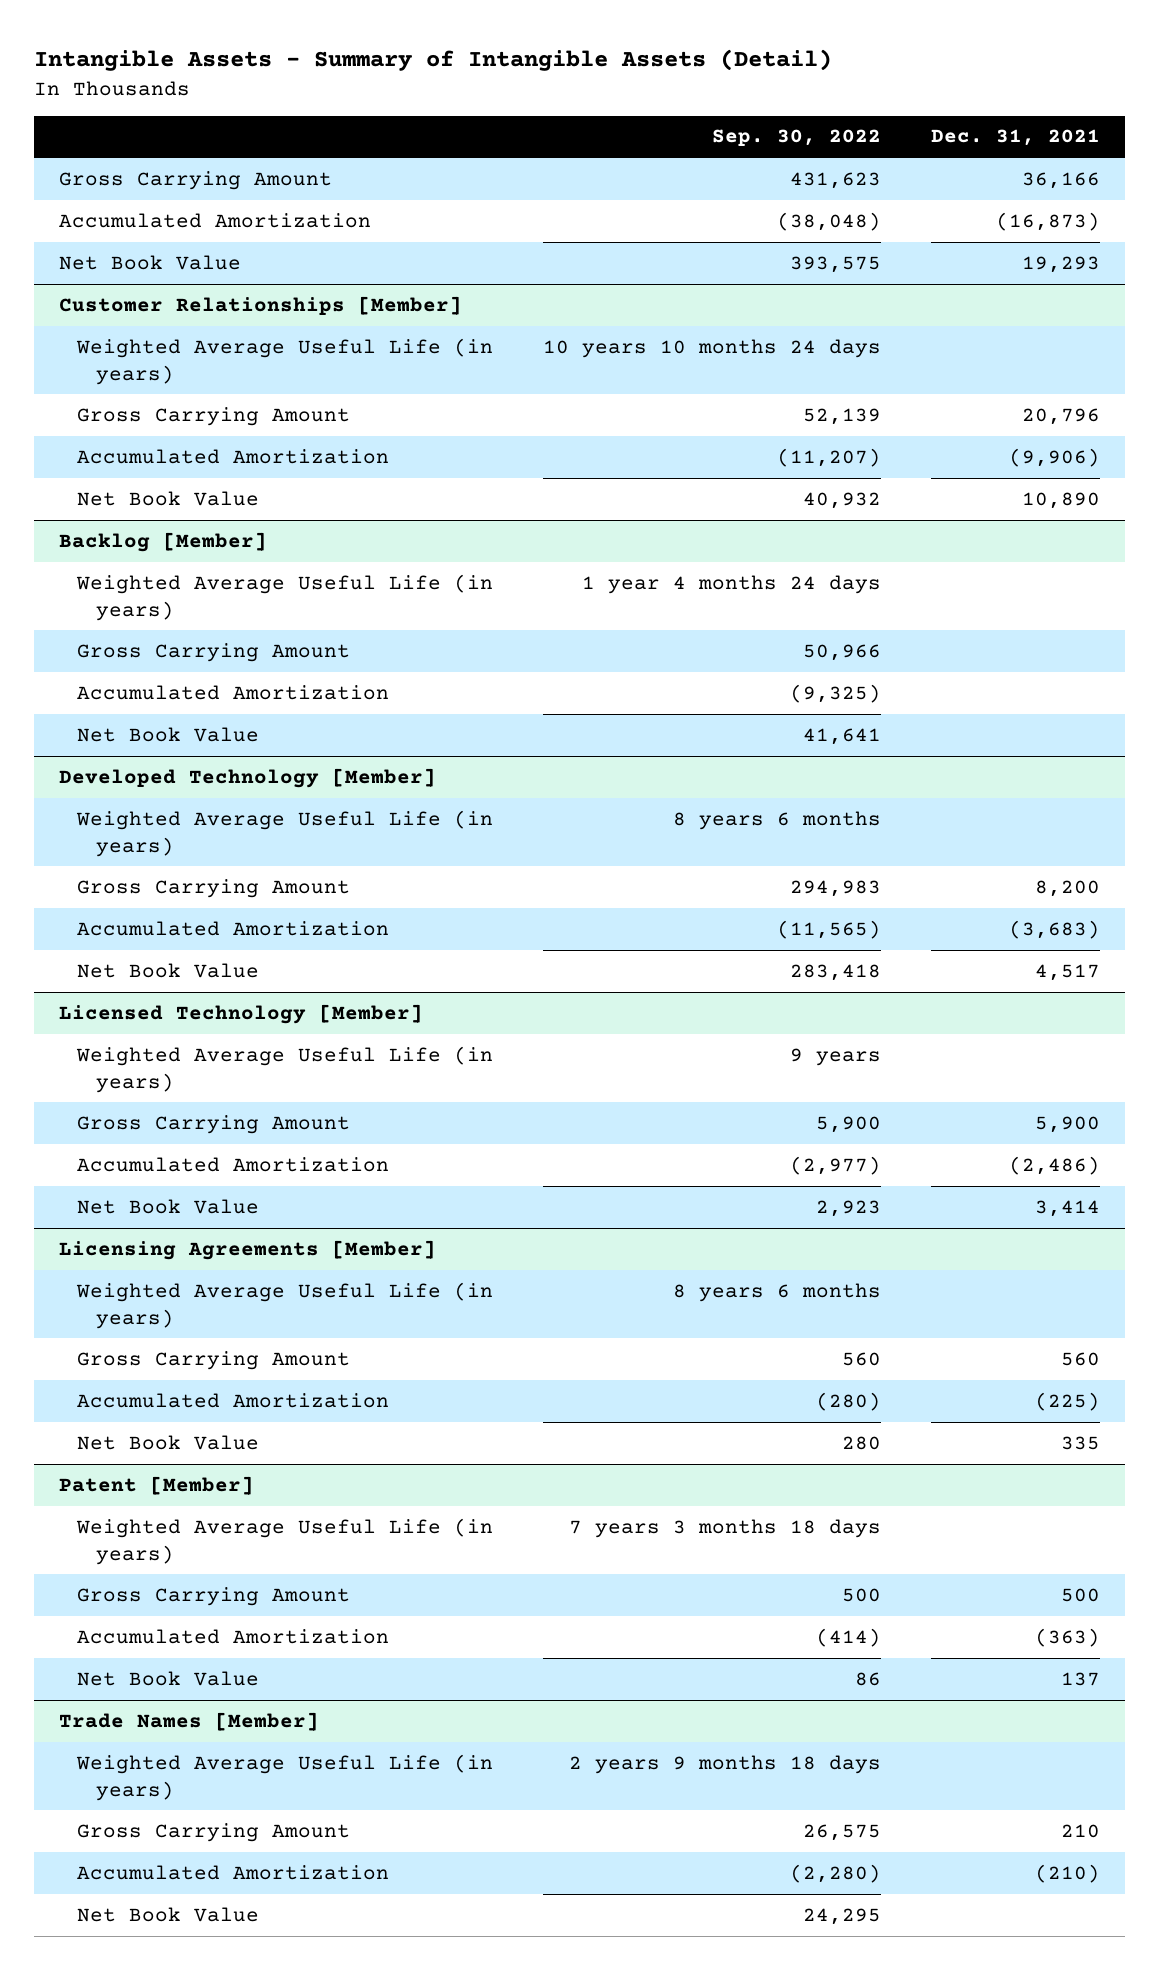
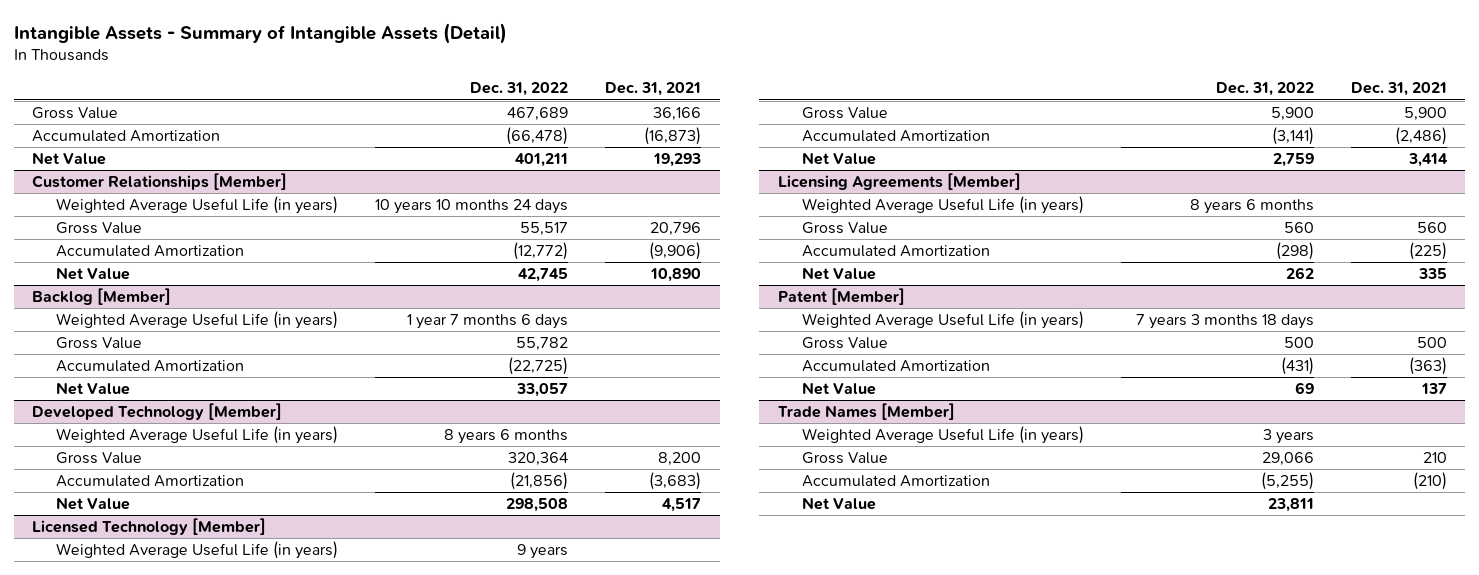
- | Sep. 30, 2022 | Dec. 31, 2021
+ | Dec. 31, 2022 | Dec. 31, 2021
- Gross Carrying Amount | 431,623 | 36,166
+ Gross Value | 467,689 | 36,166
- Net Book Value | 393,575 | 19,293
+ Net Value | 401,211 | 19,293
@ Customer Relationships [Member]
- Gross Carrying Amount | 52,139 | 20,796
+ Gross Value | 55,517 | 20,796
- Net Book Value | 40,932 | 10,890
+ Net Value | 42,745 | 10,890
@ Backlog [Member]
- Gross Carrying Amount | 50,966 |
+ Gross Value | 55,782 |
- Net Book Value | 41,641 |
+ Net Value | 33,057 |
@ Developed Technology [Member]
- Gross Carrying Amount | 294,983 | 8,200
+ Gross Value | 320,364 | 8,200
- Net Book Value | 283,418 | 4,517
+ Net Value | 298,508 | 4,517
@ Licensed Technology [Member]
- Gross Carrying Amount | 5,900 | 5,900
+ Gross Value | 5,900 | 5,900
- Net Book Value | 2,923 | 3,414
+ Net Value | 2,759 | 3,414
@ Licensing Agreements [Member]
- Gross Carrying Amount | 560 | 560
+ Gross Value | 560 | 560
- Net Book Value | 280 | 335
+ Net Value | 262 | 335
@ Patent [Member]
- Gross Carrying Amount | 500 | 500
+ Gross Value | 500 | 500
- Net Book Value | 86 | 137
+ Net Value | 69 | 137
@ Trade Names [Member]
- Gross Carrying Amount | 26,575 | 210
+ Gross Value | 29,066 | 210
- Net Book Value | 24,295 |
+ Net Value | 23,811 |

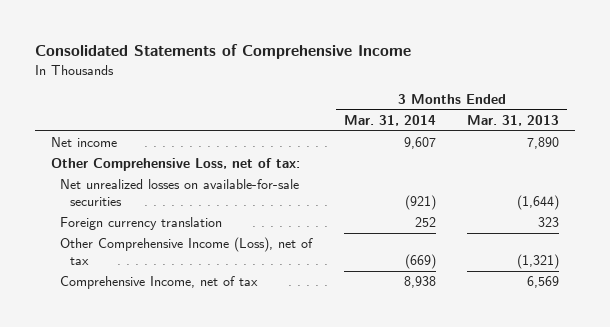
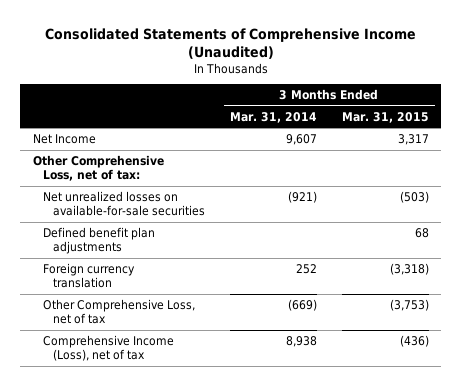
- Consolidated Statements of Comprehensive Income
+ Consolidated Statements of Comprehensive Income (Unaudited)
- | 3 Months Ended Mar. 31, 2014 | 3 Months Ended Mar. 31, 2013
+ | 3 Months Ended Mar. 31, 2014 | 3 Months Ended Mar. 31, 2015
- Net income | 9,607 | 7,890
+ Net Income | 9,607 | 3,317
+ Defined benefit plan adjustments | | 68
- Other Comprehensive Income (Loss), net of tax | (669) | (1,321)
- Comprehensive Income, net of tax | 8,938 | 6,569
+ Other Comprehensive Loss, net of tax | (669) | (3,753)
+ Comprehensive Income (Loss), net of tax | 8,938 | (436)

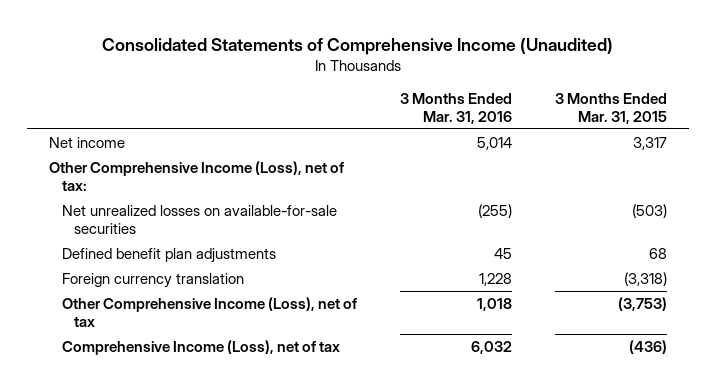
- | 3 Months Ended Mar. 31, 2014 | 3 Months Ended Mar. 31, 2015
+ | 3 Months Ended Mar. 31, 2016 | 3 Months Ended Mar. 31, 2015
- Net Income | 9,607 | 3,317
- Other Comprehensive Loss, net of tax:
+ Net income | 5,014 | 3,317
+ Other Comprehensive Income (Loss), net of tax:
- Other Comprehensive Loss, net of tax | (669) | (3,753)
+ Other Comprehensive Income (Loss), net of tax | 1,018 | (3,753)

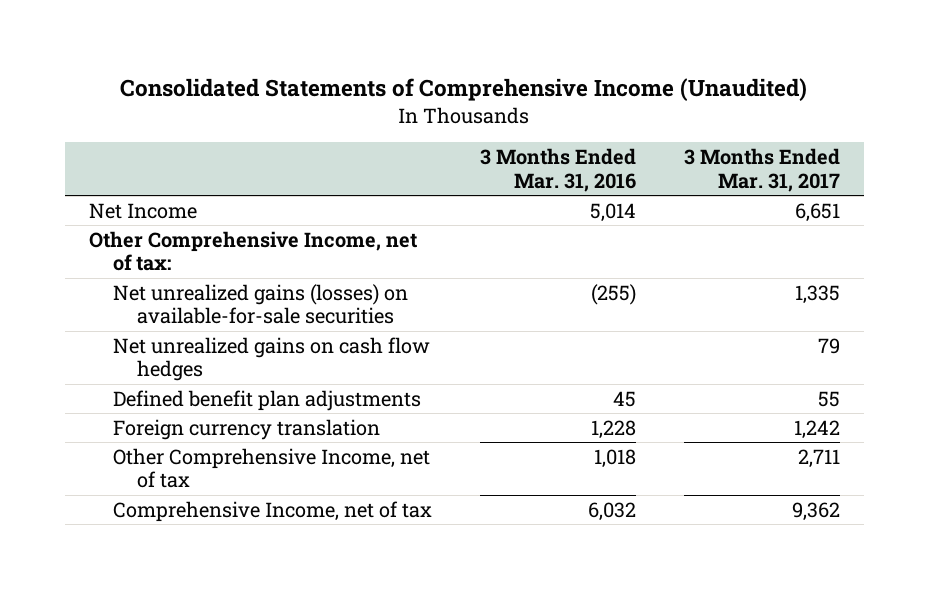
- | 3 Months Ended Mar. 31, 2016 | 3 Months Ended Mar. 31, 2015
+ | 3 Months Ended Mar. 31, 2016 | 3 Months Ended Mar. 31, 2017
- Net income | 5,014 | 3,317
- Other Comprehensive Income (Loss), net of tax:
- Net unrealized losses on available-for-sale securities | (255) | (503)
+ Net Income | 5,014 | 6,651
+ Other Comprehensive Income, net of tax:
+ Net unrealized gains (losses) on available-for-sale securities | (255) | 1,335
+ Net unrealized gains on cash flow hedges | | 79
- Other Comprehensive Income (Loss), net of tax | 1,018 | (3,753)
- Comprehensive Income (Loss), net of tax | 6,032 | (436)
+ Other Comprehensive Income, net of tax | 1,018 | 2,711
+ Comprehensive Income, net of tax | 6,032 | 9,362

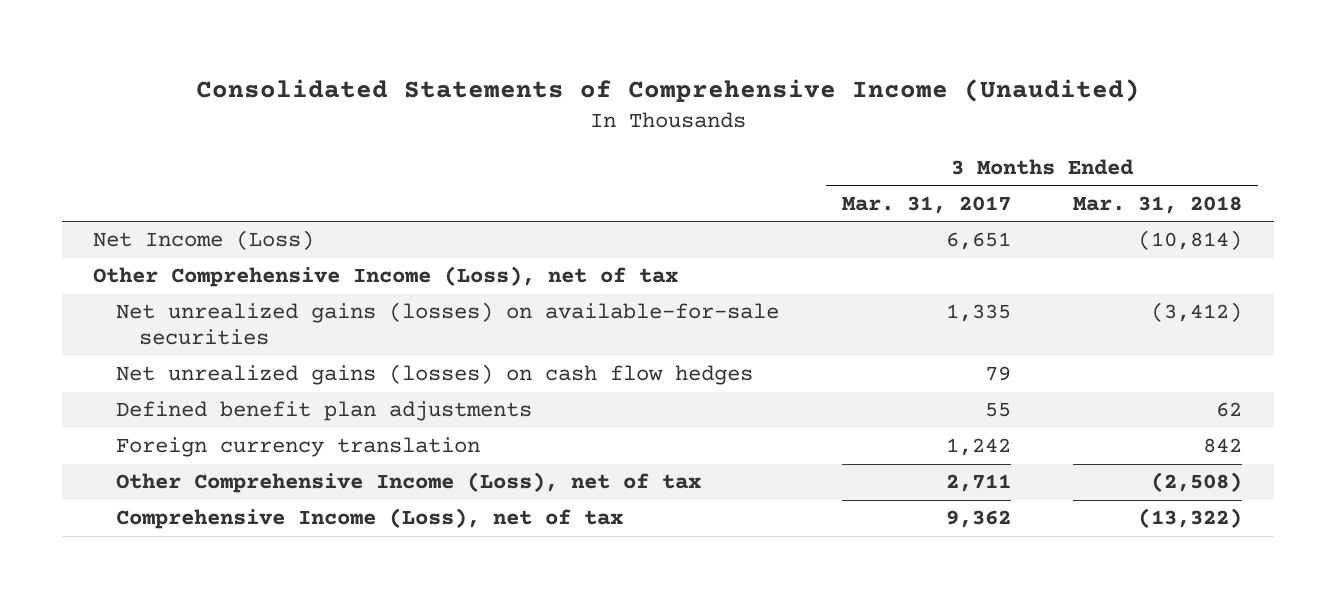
- | 3 Months Ended Mar. 31, 2016 | 3 Months Ended Mar. 31, 2017
+ | 3 Months Ended Mar. 31, 2017 | 3 Months Ended Mar. 31, 2018
- Net Income | 5,014 | 6,651
- Other Comprehensive Income, net of tax:
+ Net Income (Loss) | 6,651 | (10,814)
+ Other Comprehensive Income (Loss), net of tax
- Net unrealized gains on cash flow hedges | | 79
+ Net unrealized gains (losses) on cash flow hedges | 79 |
- Other Comprehensive Income, net of tax | 1,018 | 2,711
- Comprehensive Income, net of tax | 6,032 | 9,362
+ Other Comprehensive Income (Loss), net of tax | 2,711 | (2,508)
+ Comprehensive Income (Loss), net of tax | 9,362 | (13,322)

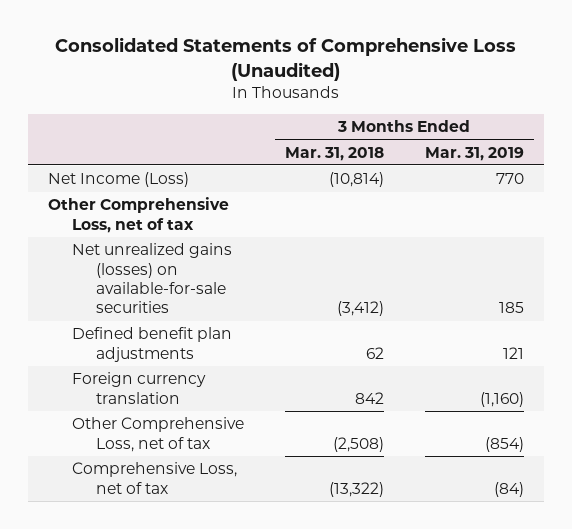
- Consolidated Statements of Comprehensive Income (Unaudited)
+ Consolidated Statements of Comprehensive Loss (Unaudited)
- | 3 Months Ended Mar. 31, 2017 | 3 Months Ended Mar. 31, 2018
+ | 3 Months Ended Mar. 31, 2018 | 3 Months Ended Mar. 31, 2019
- Other Comprehensive Income (Loss), net of tax
+ Other Comprehensive Loss, net of tax
- Net unrealized gains (losses) on cash flow hedges | 79 |
- Other Comprehensive Income (Loss), net of tax | 2,711 | (2,508)
- Comprehensive Income (Loss), net of tax | 9,362 | (13,322)
+ Other Comprehensive Loss, net of tax | (2,508) | (854)
+ Comprehensive Loss, net of tax | (13,322) | (84)

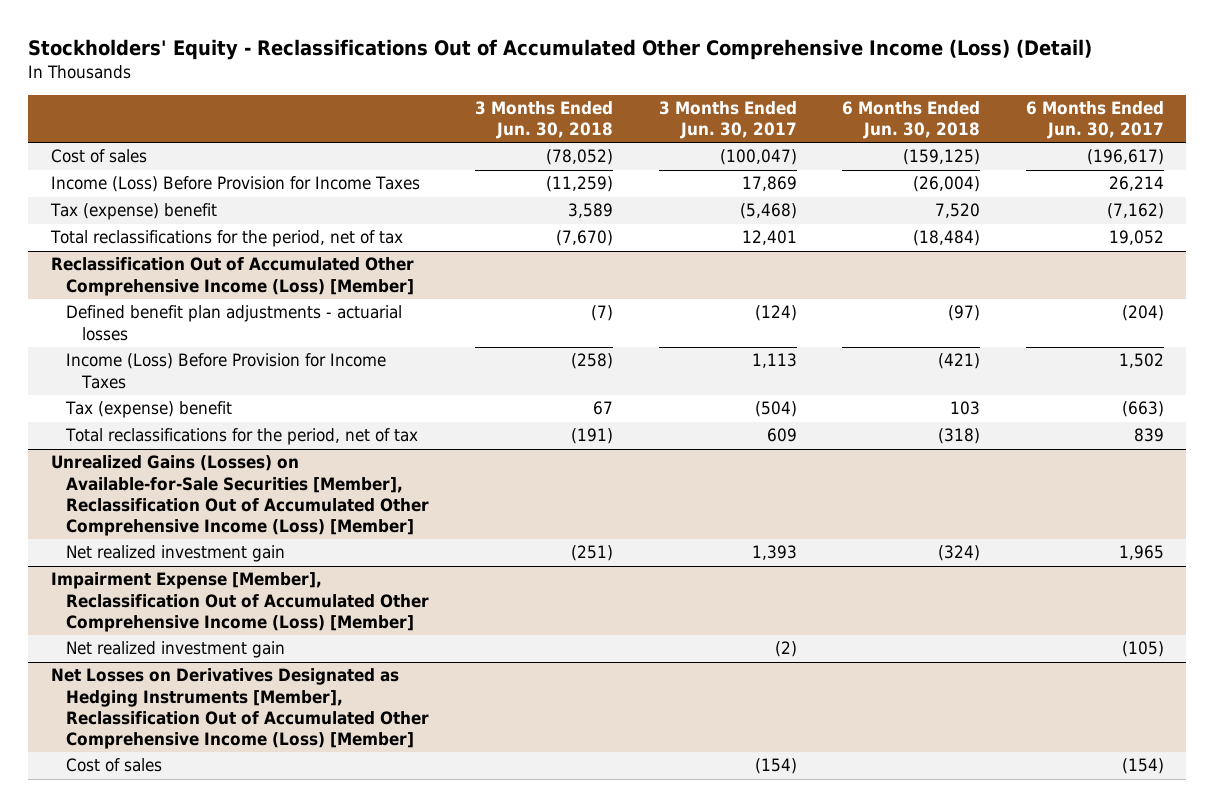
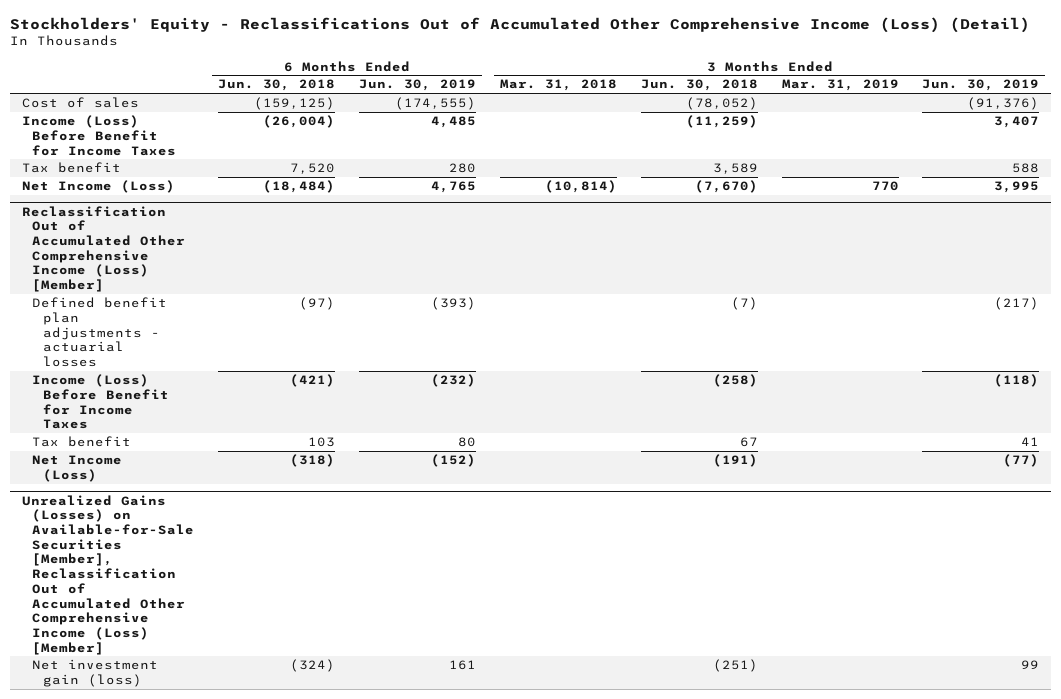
- | 3 Months Ended Jun. 30, 2018 | 3 Months Ended Jun. 30, 2017 | 6 Months Ended Jun. 30, 2018 | 6 Months Ended Jun. 30, 2017
+ | 6 Months Ended Jun. 30, 2018 | 6 Months Ended Jun. 30, 2019 | 3 Months Ended Mar. 31, 2018 | 3 Months Ended Jun. 30, 2018 | 3 Months Ended Mar. 31, 2019 | 3 Months Ended Jun. 30, 2019
- Income (Loss) Before Provision for Income Taxes | (11,259) | 17,869 | (26,004) | 26,214
- Tax (expense) benefit | 3,589 | (5,468) | 7,520 | (7,162)
- Total reclassifications for the period, net of tax | (7,670) | 12,401 | (18,484) | 19,052
+ Income (Loss) Before Benefit for Income Taxes | (26,004) | 4,485 | | (11,259) | | 3,407
+ Tax benefit | 7,520 | 280 | | 3,589 | | 588
+ Net Income (Loss) | (18,484) | 4,765 | (10,814) | (7,670) | 770 | 3,995
@ Reclassification Out of Accumulated Other Comprehensive Income (Loss) [Member]
- Income (Loss) Before Provision for Income Taxes | (258) | 1,113 | (421) | 1,502
- Tax (expense) benefit | 67 | (504) | 103 | (663)
- Total reclassifications for the period, net of tax | (191) | 609 | (318) | 839
+ Income (Loss) Before Benefit for Income Taxes | (421) | (232) | | (258) | | (118)
+ Tax benefit | 103 | 80 | | 67 | | 41
+ Net Income (Loss) | (318) | (152) | | (191) | | (77)
@ Unrealized Gains (Losses) on Available-for-Sale Securities [Member], Reclassification Out of Accumulated Other Comprehensive Income (Loss) [Member]
- Net realized investment gain | (251) | 1,393 | (324) | 1,965
- Impairment Expense [Member], Reclassification Out of Accumulated Other Comprehensive Income (Loss) [Member]
- Net realized investment gain | | (2) | | (105)
- Net Losses on Derivatives Designated as Hedging Instruments [Member], Reclassification Out of Accumulated Other Comprehensive Income (Loss) [Member]
- Cost of sales | | (154) | | (154)
@ Unrealized Gains (Losses) on Available-for-Sale Securities [Member], Reclassification Out of Accumulated Other Comprehensive Income (Loss) [Member]
+ Net investment gain (loss) | (324) | 161 | | (251) | | 99

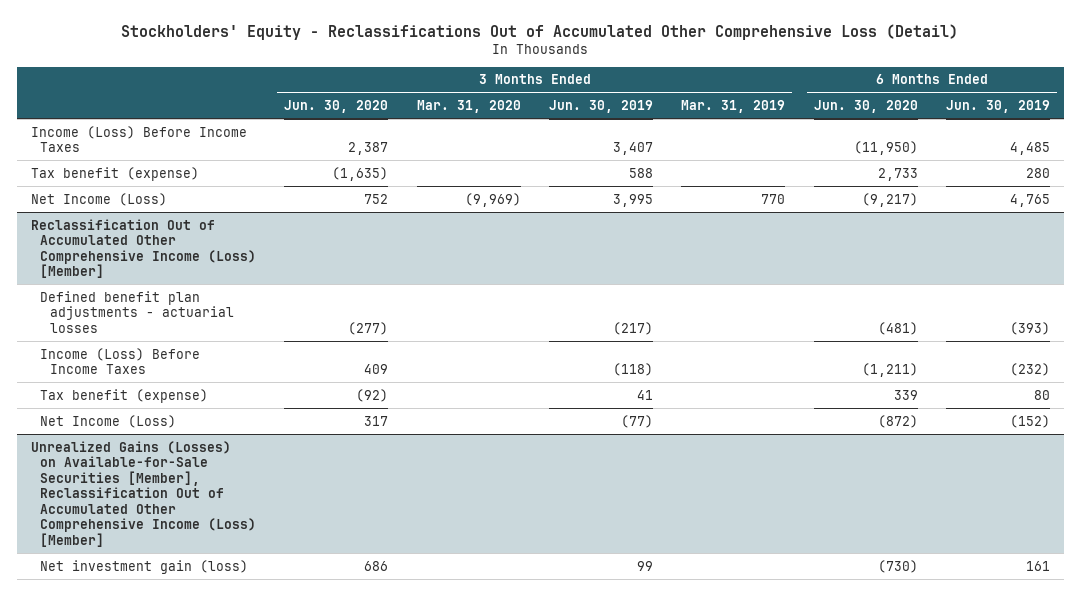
- Stockholders' Equity - Reclassifications Out of Accumulated Other Comprehensive Income (Loss) (Detail)
+ Stockholders' Equity - Reclassifications Out of Accumulated Other Comprehensive Loss (Detail)
- | 6 Months Ended Jun. 30, 2018 | 6 Months Ended Jun. 30, 2019 | 3 Months Ended Mar. 31, 2018 | 3 Months Ended Jun. 30, 2018 | 3 Months Ended Mar. 31, 2019 | 3 Months Ended Jun. 30, 2019
+ | 3 Months Ended Jun. 30, 2020 | 3 Months Ended Mar. 31, 2020 | 3 Months Ended Jun. 30, 2019 | 3 Months Ended Mar. 31, 2019 | 6 Months Ended Jun. 30, 2020 | 6 Months Ended Jun. 30, 2019
- Cost of sales | (159,125) | (174,555) | | (78,052) | | (91,376)
- Income (Loss) Before Benefit for Income Taxes | (26,004) | 4,485 | | (11,259) | | 3,407
- Tax benefit | 7,520 | 280 | | 3,589 | | 588
+ Income (Loss) Before Income Taxes | 2,387 | | 3,407 | | (11,950) | 4,485
+ Tax benefit (expense) | (1,635) | | 588 | | 2,733 | 280
@ Reclassification Out of Accumulated Other Comprehensive Income (Loss) [Member]
- Income (Loss) Before Benefit for Income Taxes | (421) | (232) | | (258) | | (118)
- Tax benefit | 103 | 80 | | 67 | | 41
+ Income (Loss) Before Income Taxes | 409 | | (118) | | (1,211) | (232)
+ Tax benefit (expense) | (92) | | 41 | | 339 | 80

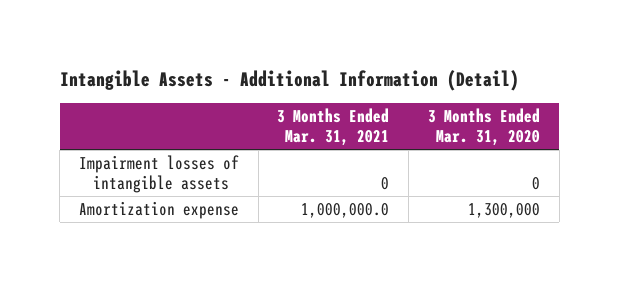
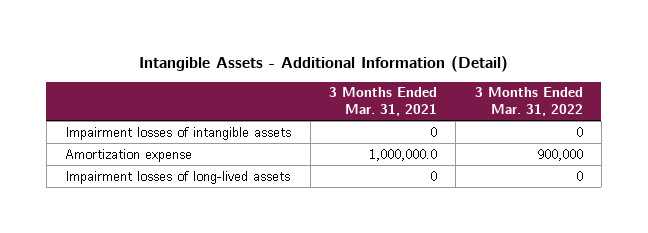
- | 3 Months Ended Mar. 31, 2021 | 3 Months Ended Mar. 31, 2020
+ | 3 Months Ended Mar. 31, 2021 | 3 Months Ended Mar. 31, 2022
+ Impairment losses of long-lived assets | 0 | 0

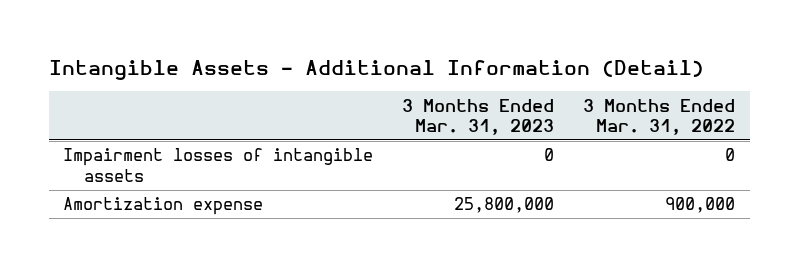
- | 3 Months Ended Mar. 31, 2021 | 3 Months Ended Mar. 31, 2022
+ | 3 Months Ended Mar. 31, 2023 | 3 Months Ended Mar. 31, 2022
- Impairment losses of long-lived assets | 0 | 0

